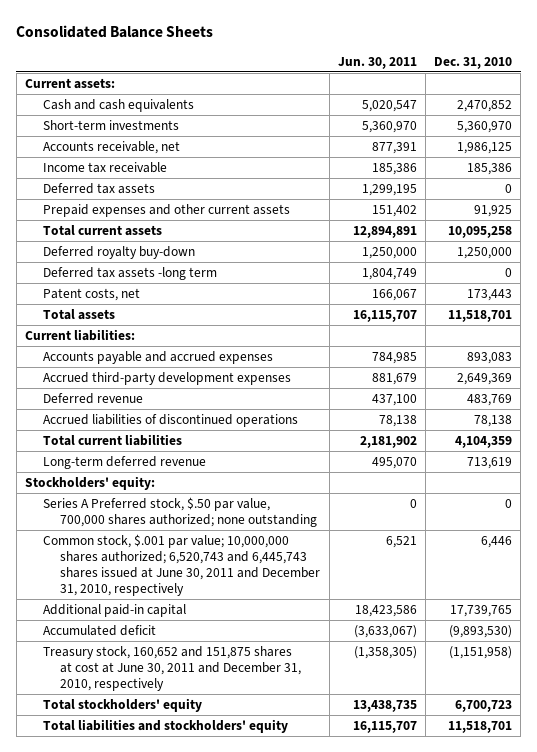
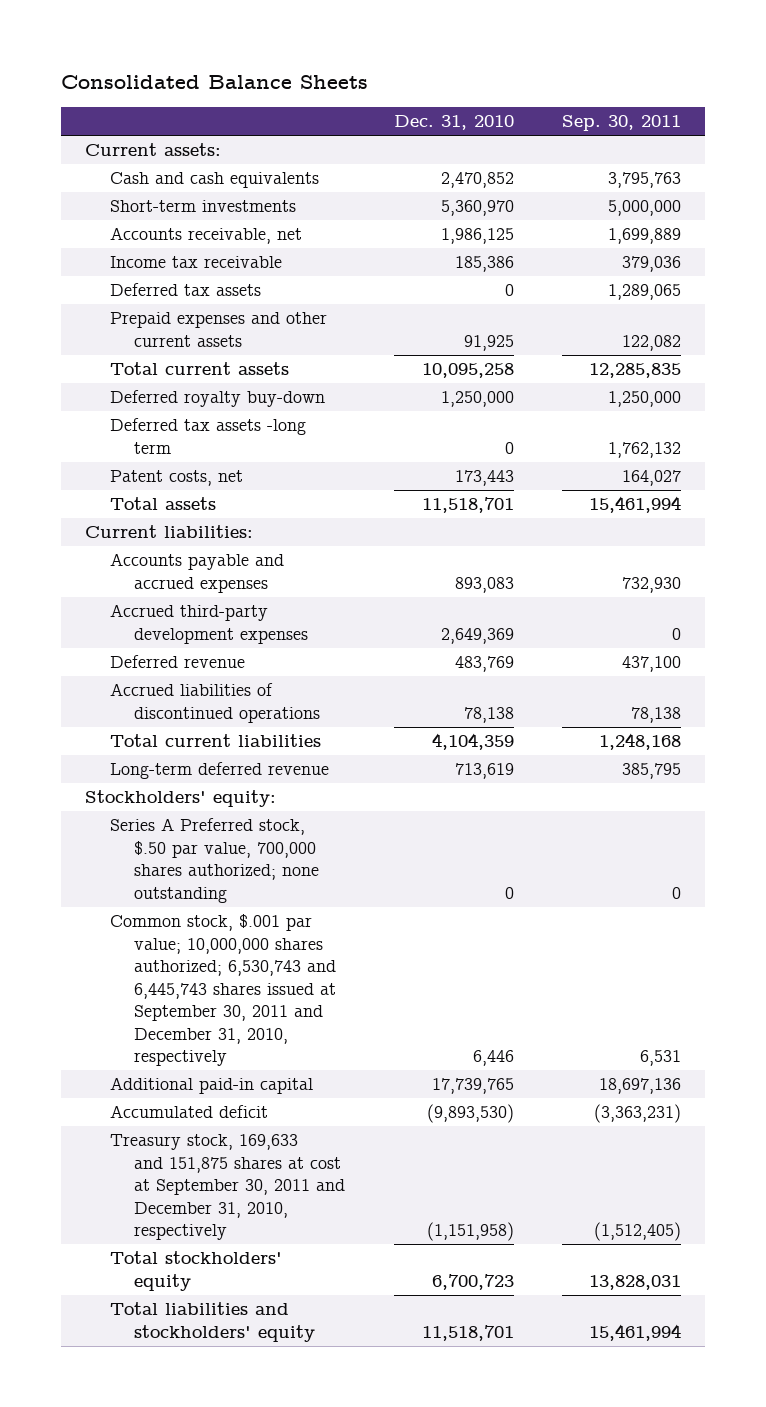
- | Jun. 30, 2011 | Dec. 31, 2010
+ | Dec. 31, 2010 | Sep. 30, 2011
- Common stock, $.001 par value; 10,000,000 shares authorized; 6,520,743 and 6,445,743 shares issued at June 30, 2011 and December 31, 2010, respectively | 6,521 | 6,446
+ Common stock, $.001 par value; 10,000,000 shares authorized; 6,530,743 and 6,445,743 shares issued at September 30, 2011 and December 31, 2010, respectively | 6,446 | 6,531
- Treasury stock, 160,652 and 151,875 shares at cost at June 30, 2011 and December 31, 2010, respectively | (1,358,305) | (1,151,958)
+ Treasury stock, 169,633 and 151,875 shares at cost at September 30, 2011 and December 31, 2010, respectively | (1,151,958) | (1,512,405)

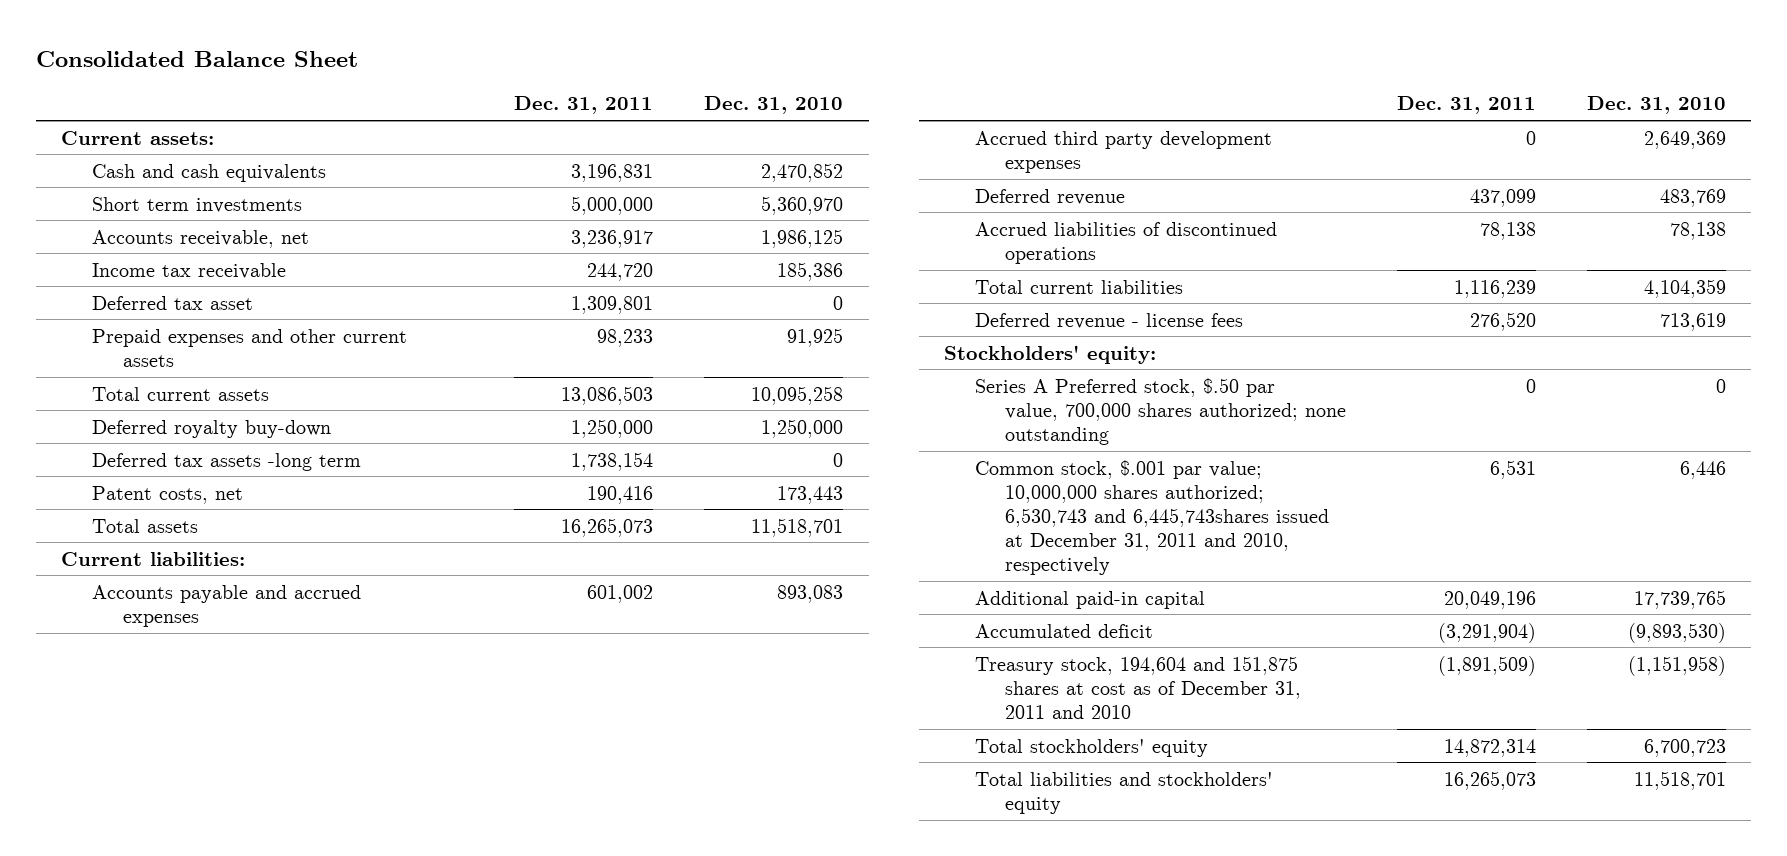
- Consolidated Balance Sheets
+ Consolidated Balance Sheet
- | Dec. 31, 2010 | Sep. 30, 2011
+ | Dec. 31, 2011 | Dec. 31, 2010
- Short-term investments | 5,360,970 | 5,000,000
+ Short term investments | 5,000,000 | 5,360,970
- Deferred tax assets | 0 | 1,289,065
+ Deferred tax asset | 1,309,801 | 0
- Accrued third-party development expenses | 2,649,369 | 0
+ Accrued third party development expenses | 0 | 2,649,369
- Long-term deferred revenue | 713,619 | 385,795
+ Deferred revenue - license fees | 276,520 | 713,619
- Common stock, $.001 par value; 10,000,000 shares authorized; 6,530,743 and 6,445,743 shares issued at September 30, 2011 and December 31, 2010, respectively | 6,446 | 6,531
+ Common stock, $.001 par value; 10,000,000 shares authorized; 6,530,743 and 6,445,743shares issued at December 31, 2011 and 2010, respectively | 6,531 | 6,446
- Treasury stock, 169,633 and 151,875 shares at cost at September 30, 2011 and December 31, 2010, respectively | (1,151,958) | (1,512,405)
+ Treasury stock, 194,604 and 151,875 shares at cost as of December 31, 2011 and 2010 | (1,891,509) | (1,151,958)

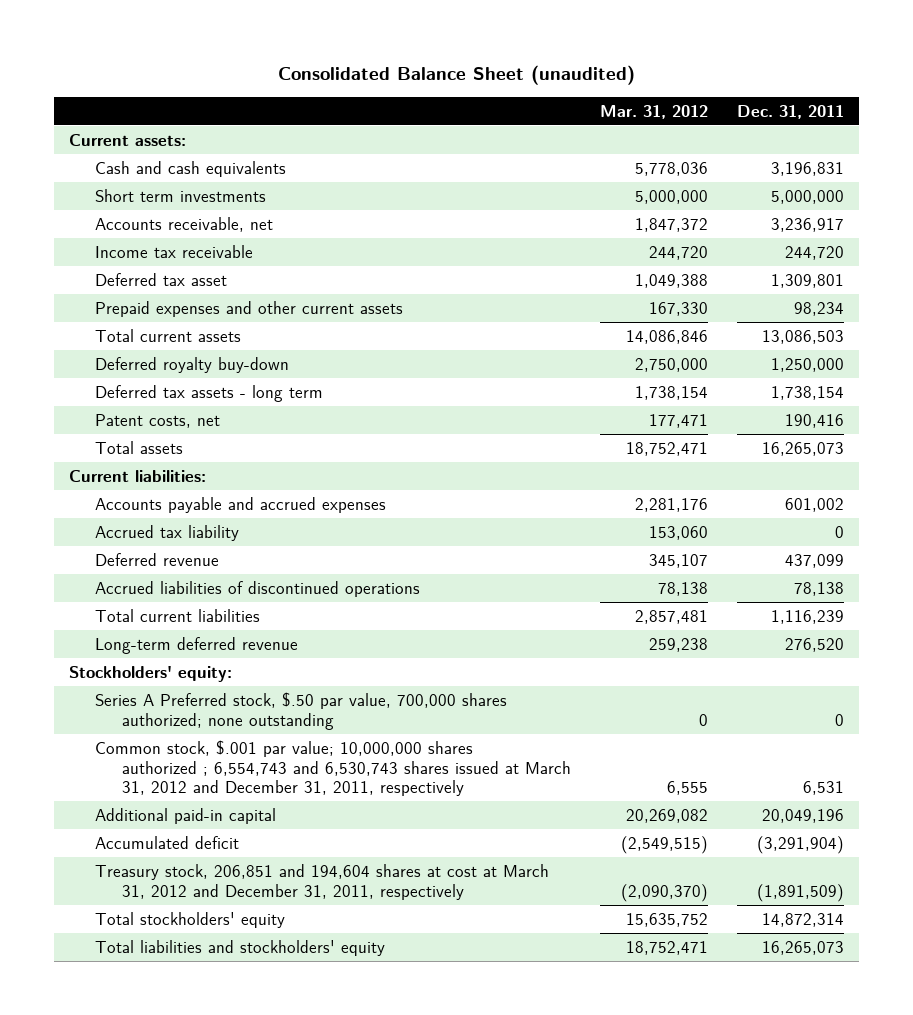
- Consolidated Balance Sheet
+ Consolidated Balance Sheet (unaudited)
- | Dec. 31, 2011 | Dec. 31, 2010
+ | Mar. 31, 2012 | Dec. 31, 2011
- Prepaid expenses and other current assets | 98,233 | 91,925
+ Prepaid expenses and other current assets | 167,330 | 98,234
- Deferred tax assets -long term | 1,738,154 | 0
+ Deferred tax assets - long term | 1,738,154 | 1,738,154
- Accrued third party development expenses | 0 | 2,649,369
+ Accrued tax liability | 153,060 | 0
- Deferred revenue - license fees | 276,520 | 713,619
+ Long-term deferred revenue | 259,238 | 276,520
- Common stock, $.001 par value; 10,000,000 shares authorized; 6,530,743 and 6,445,743shares issued at December 31, 2011 and 2010, respectively | 6,531 | 6,446
+ Common stock, $.001 par value; 10,000,000 shares authorized ; 6,554,743 and 6,530,743 shares issued at March 31, 2012 and December 31, 2011, respectively | 6,555 | 6,531
- Treasury stock, 194,604 and 151,875 shares at cost as of December 31, 2011 and 2010 | (1,891,509) | (1,151,958)
+ Treasury stock, 206,851 and 194,604 shares at cost at March 31, 2012 and December 31, 2011, respectively | (2,090,370) | (1,891,509)

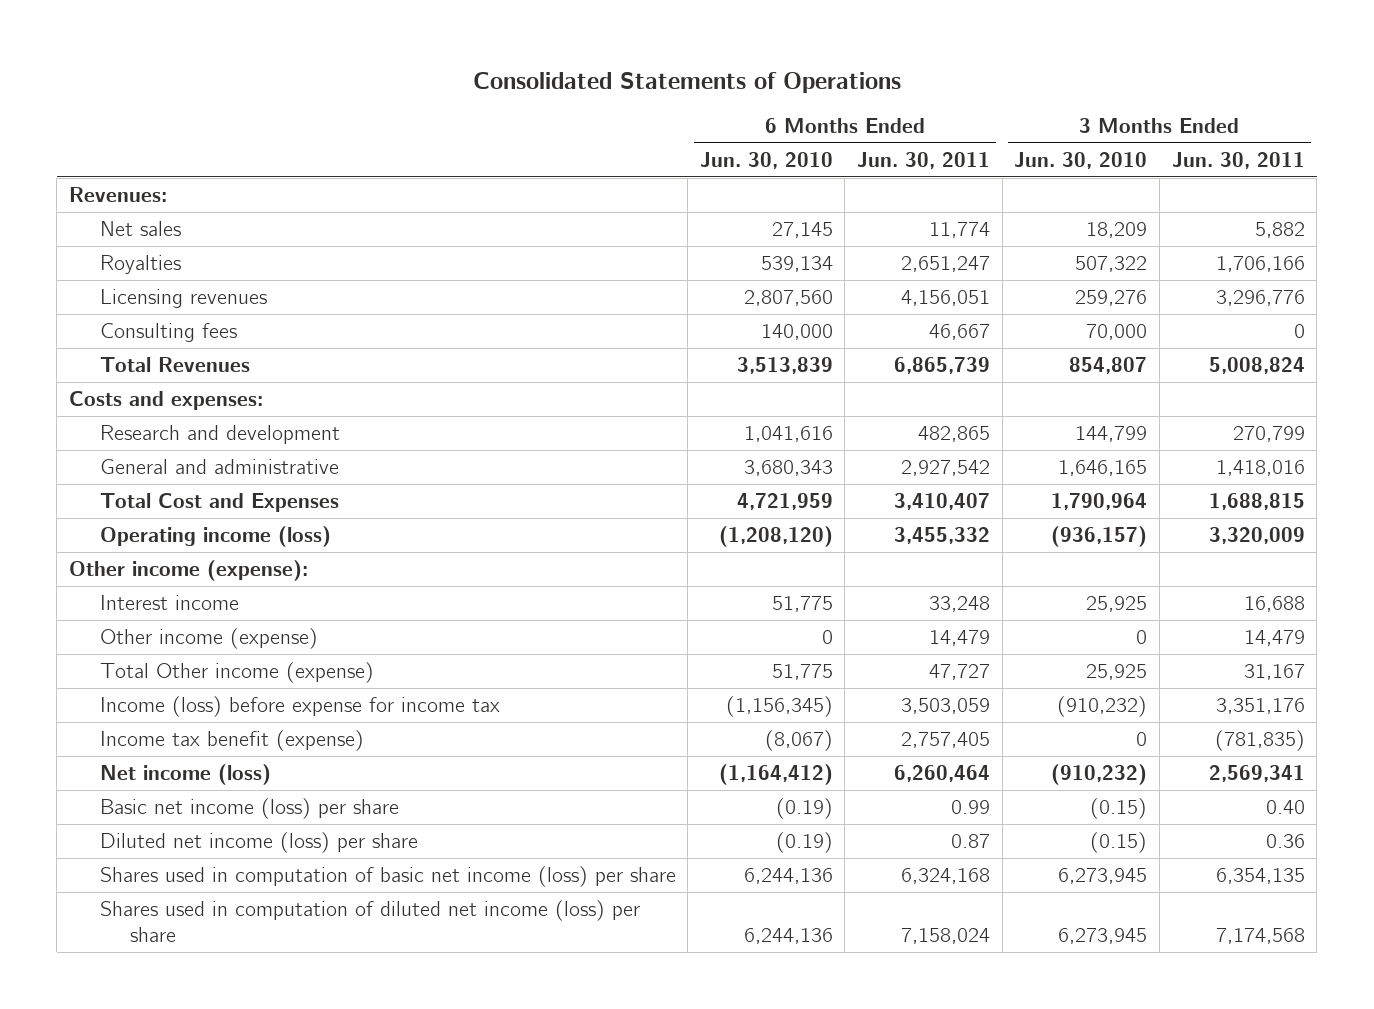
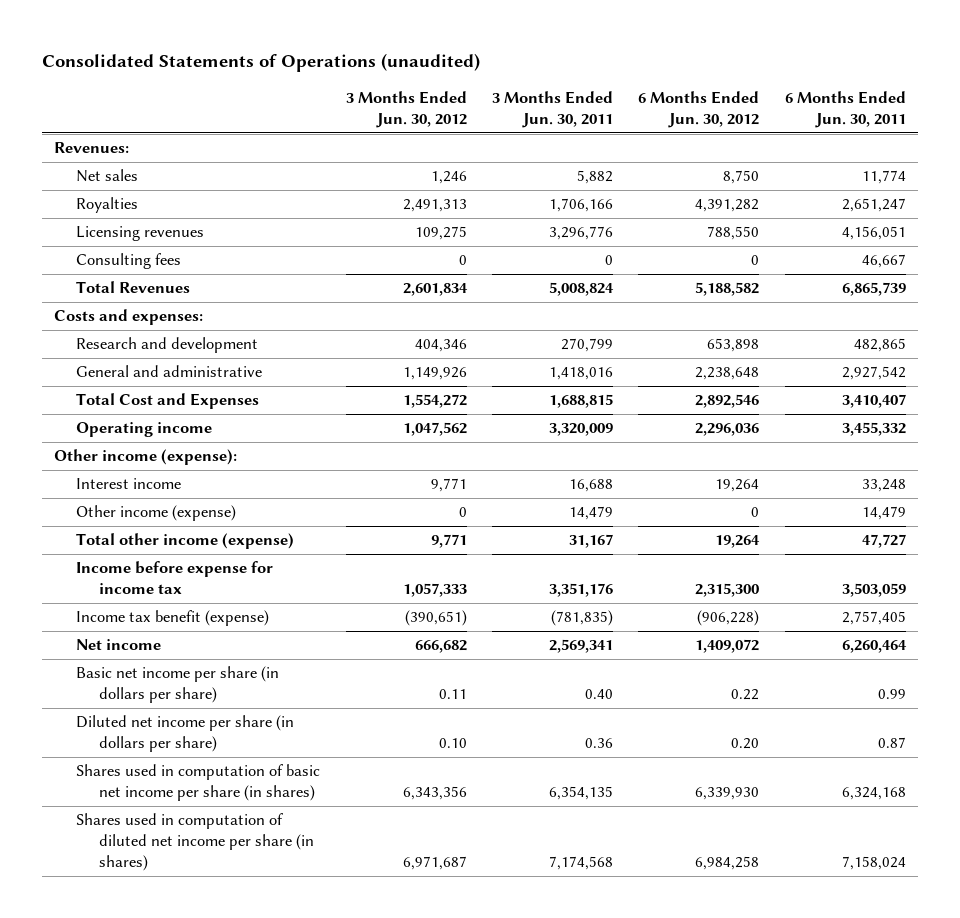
- Consolidated Statements of Operations
+ Consolidated Statements of Operations (unaudited)
- | 6 Months Ended Jun. 30, 2010 | 6 Months Ended Jun. 30, 2011 | 3 Months Ended Jun. 30, 2010 | 3 Months Ended Jun. 30, 2011
+ | 3 Months Ended Jun. 30, 2012 | 3 Months Ended Jun. 30, 2011 | 6 Months Ended Jun. 30, 2012 | 6 Months Ended Jun. 30, 2011
- Operating income (loss) | (1,208,120) | 3,455,332 | (936,157) | 3,320,009
+ Operating income | 1,047,562 | 3,320,009 | 2,296,036 | 3,455,332
- Total Other income (expense) | 51,775 | 47,727 | 25,925 | 31,167
- Income (loss) before expense for income tax | (1,156,345) | 3,503,059 | (910,232) | 3,351,176
+ Total other income (expense) | 9,771 | 31,167 | 19,264 | 47,727
+ Income before expense for income tax | 1,057,333 | 3,351,176 | 2,315,300 | 3,503,059
- Net income (loss) | (1,164,412) | 6,260,464 | (910,232) | 2,569,341
- Basic net income (loss) per share | (0.19) | 0.99 | (0.15) | 0.40
- Diluted net income (loss) per share | (0.19) | 0.87 | (0.15) | 0.36
- Shares used in computation of basic net income (loss) per share | 6,244,136 | 6,324,168 | 6,273,945 | 6,354,135
- Shares used in computation of diluted net income (loss) per share | 6,244,136 | 7,158,024 | 6,273,945 | 7,174,568
+ Net income | 666,682 | 2,569,341 | 1,409,072 | 6,260,464
+ Basic net income per share (in dollars per share) | 0.11 | 0.40 | 0.22 | 0.99
+ Diluted net income per share (in dollars per share) | 0.10 | 0.36 | 0.20 | 0.87
+ Shares used in computation of basic net income per share (in shares) | 6,343,356 | 6,354,135 | 6,339,930 | 6,324,168
+ Shares used in computation of diluted net income per share (in shares) | 6,971,687 | 7,174,568 | 6,984,258 | 7,158,024

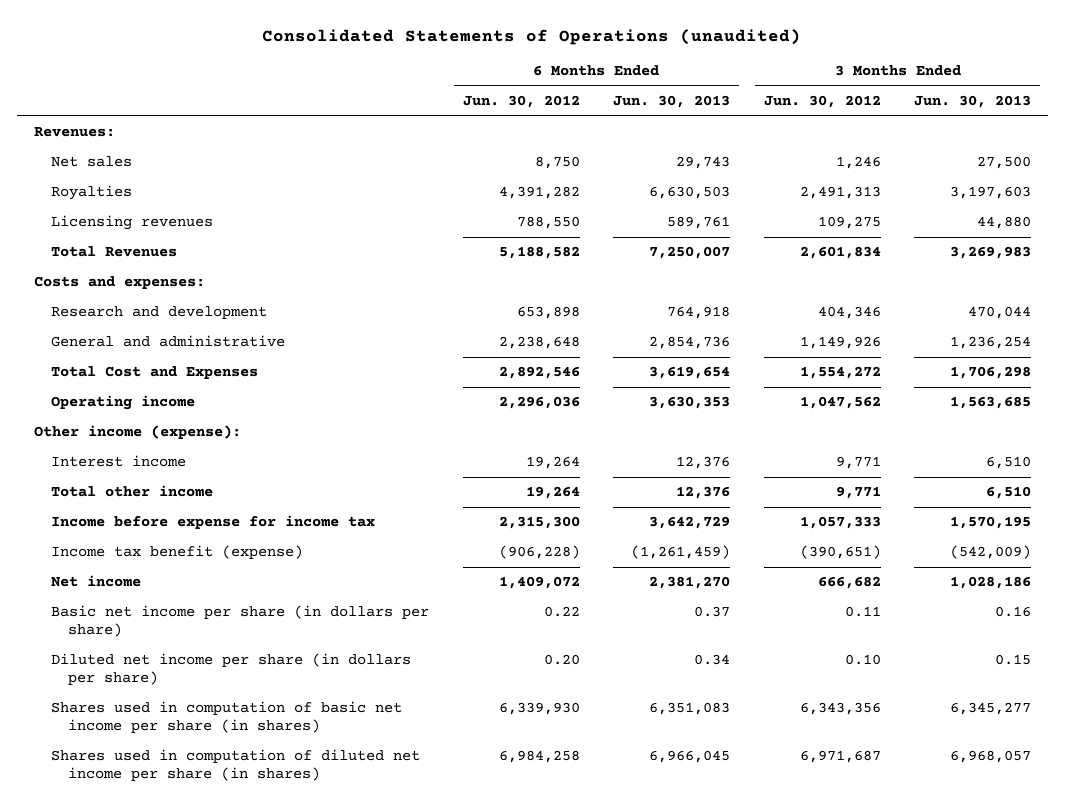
- | 3 Months Ended Jun. 30, 2012 | 3 Months Ended Jun. 30, 2011 | 6 Months Ended Jun. 30, 2012 | 6 Months Ended Jun. 30, 2011
+ | 6 Months Ended Jun. 30, 2012 | 6 Months Ended Jun. 30, 2013 | 3 Months Ended Jun. 30, 2012 | 3 Months Ended Jun. 30, 2013
- Consulting fees | 0 | 0 | 0 | 46,667
- Other income (expense) | 0 | 14,479 | 0 | 14,479
- Total other income (expense) | 9,771 | 31,167 | 19,264 | 47,727
+ Total other income | 19,264 | 12,376 | 9,771 | 6,510

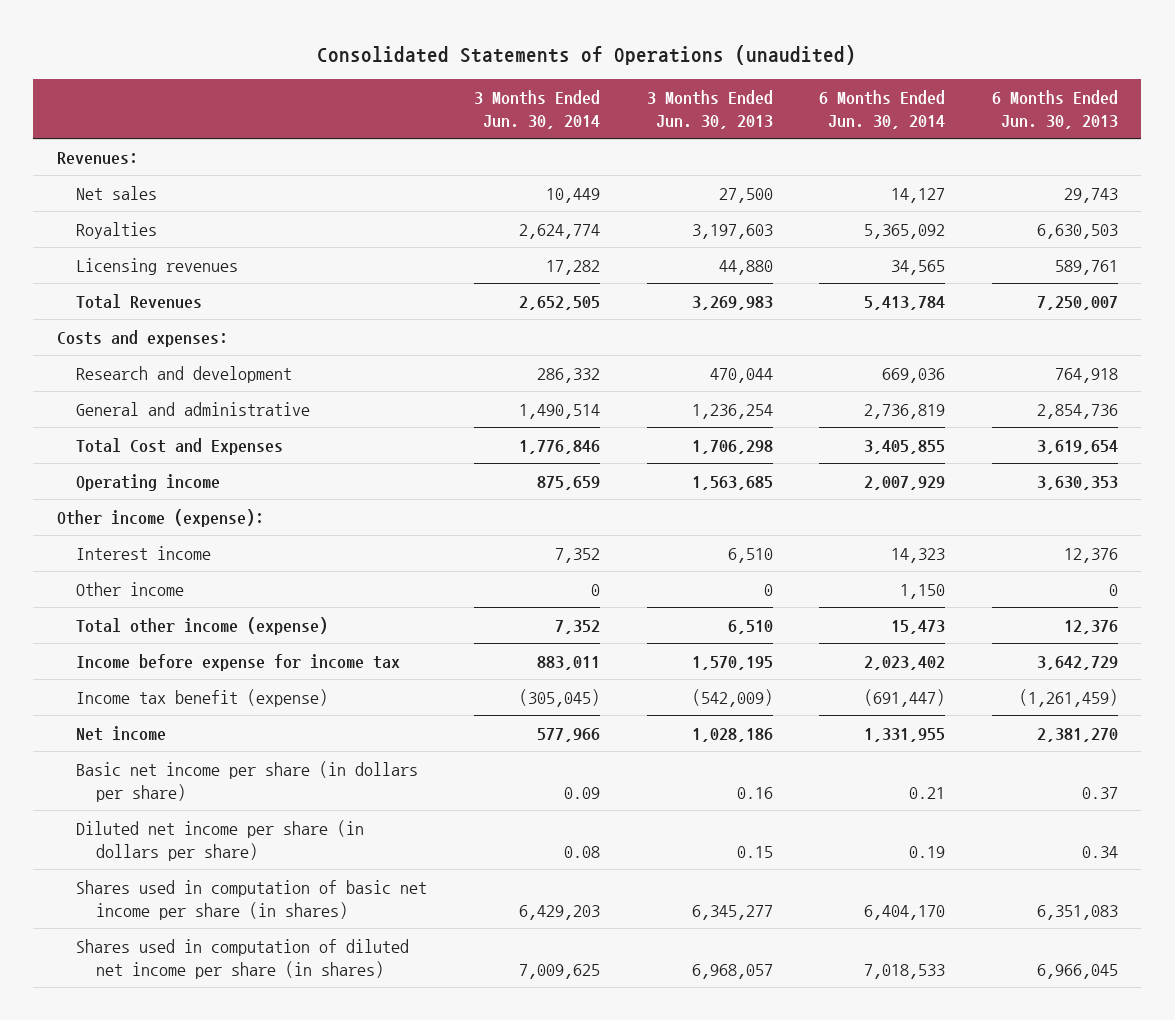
- | 6 Months Ended Jun. 30, 2012 | 6 Months Ended Jun. 30, 2013 | 3 Months Ended Jun. 30, 2012 | 3 Months Ended Jun. 30, 2013
+ | 3 Months Ended Jun. 30, 2014 | 3 Months Ended Jun. 30, 2013 | 6 Months Ended Jun. 30, 2014 | 6 Months Ended Jun. 30, 2013
- Total other income | 19,264 | 12,376 | 9,771 | 6,510
+ Other income | 0 | 0 | 1,150 | 0
+ Total other income (expense) | 7,352 | 6,510 | 15,473 | 12,376

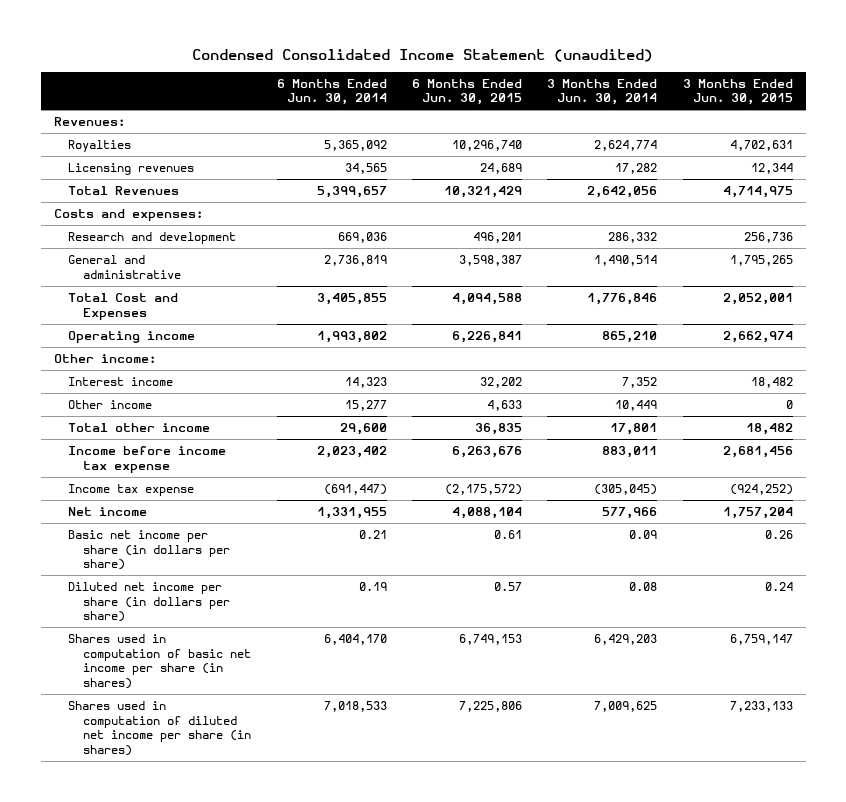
- Consolidated Statements of Operations (unaudited)
+ Condensed Consolidated Income Statement (unaudited)
- | 3 Months Ended Jun. 30, 2014 | 3 Months Ended Jun. 30, 2013 | 6 Months Ended Jun. 30, 2014 | 6 Months Ended Jun. 30, 2013
+ | 6 Months Ended Jun. 30, 2014 | 6 Months Ended Jun. 30, 2015 | 3 Months Ended Jun. 30, 2014 | 3 Months Ended Jun. 30, 2015
- Net sales | 10,449 | 27,500 | 14,127 | 29,743
- Total Revenues | 2,652,505 | 3,269,983 | 5,413,784 | 7,250,007
+ Total Revenues | 5,399,657 | 10,321,429 | 2,642,056 | 4,714,975
- Operating income | 875,659 | 1,563,685 | 2,007,929 | 3,630,353
- Other income (expense):
+ Operating income | 1,993,802 | 6,226,841 | 865,210 | 2,662,974
+ Other income:
- Other income | 0 | 0 | 1,150 | 0
- Total other income (expense) | 7,352 | 6,510 | 15,473 | 12,376
- Income before expense for income tax | 883,011 | 1,570,195 | 2,023,402 | 3,642,729
- Income tax benefit (expense) | (305,045) | (542,009) | (691,447) | (1,261,459)
+ Other income | 15,277 | 4,633 | 10,449 | 0
+ Total other income | 29,600 | 36,835 | 17,801 | 18,482
+ Income before income tax expense | 2,023,402 | 6,263,676 | 883,011 | 2,681,456
+ Income tax expense | (691,447) | (2,175,572) | (305,045) | (924,252)

